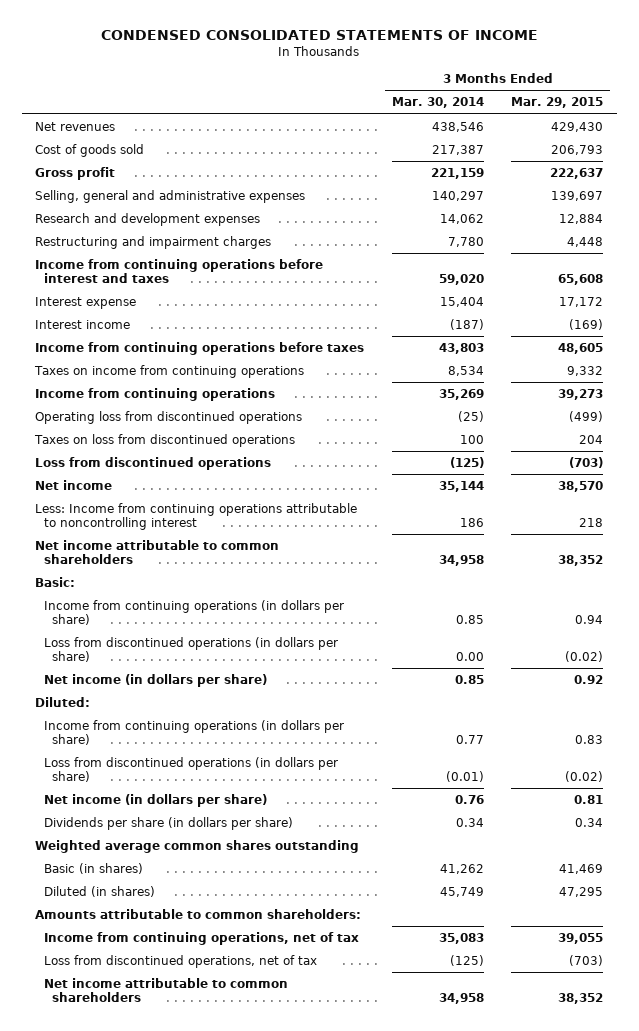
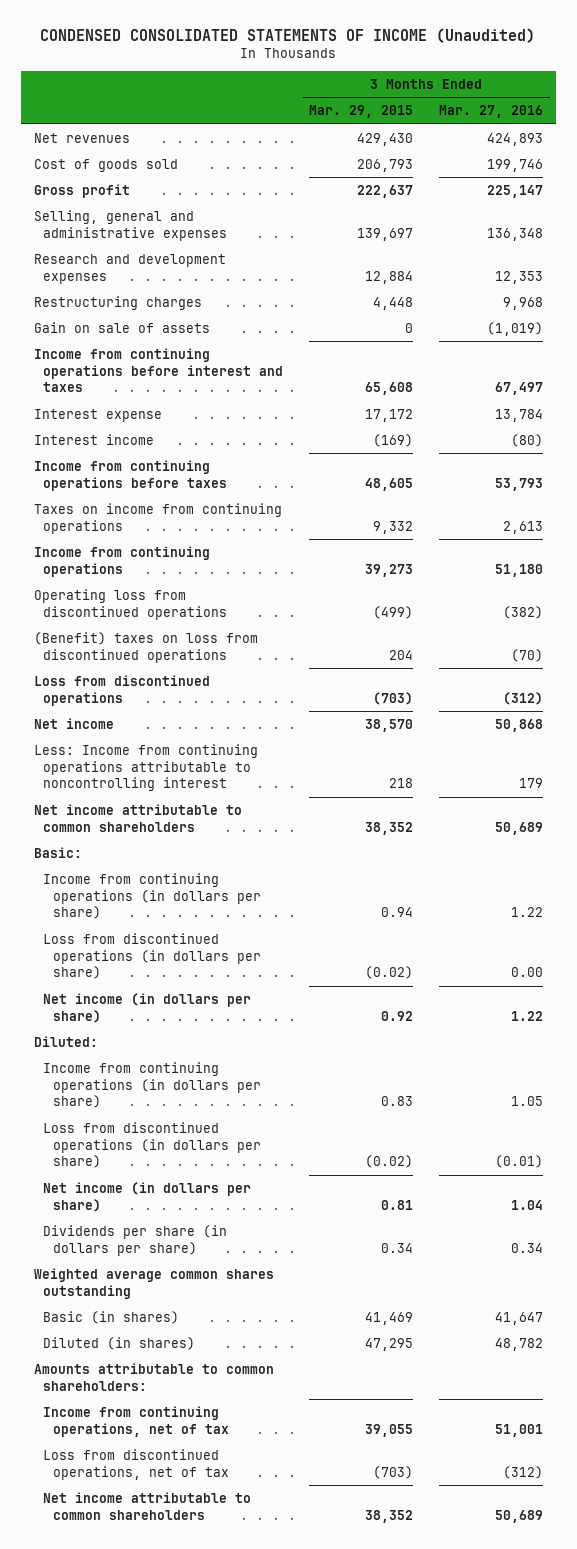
- CONDENSED CONSOLIDATED STATEMENTS OF INCOME
+ CONDENSED CONSOLIDATED STATEMENTS OF INCOME (Unaudited)
- | 3 Months Ended Mar. 30, 2014 | 3 Months Ended Mar. 29, 2015
+ | 3 Months Ended Mar. 29, 2015 | 3 Months Ended Mar. 27, 2016
- Restructuring and impairment charges | 7,780 | 4,448
+ Restructuring charges | 4,448 | 9,968
+ Gain on sale of assets | 0 | (1,019)
- Taxes on loss from discontinued operations | 100 | 204
+ (Benefit) taxes on loss from discontinued operations | 204 | (70)

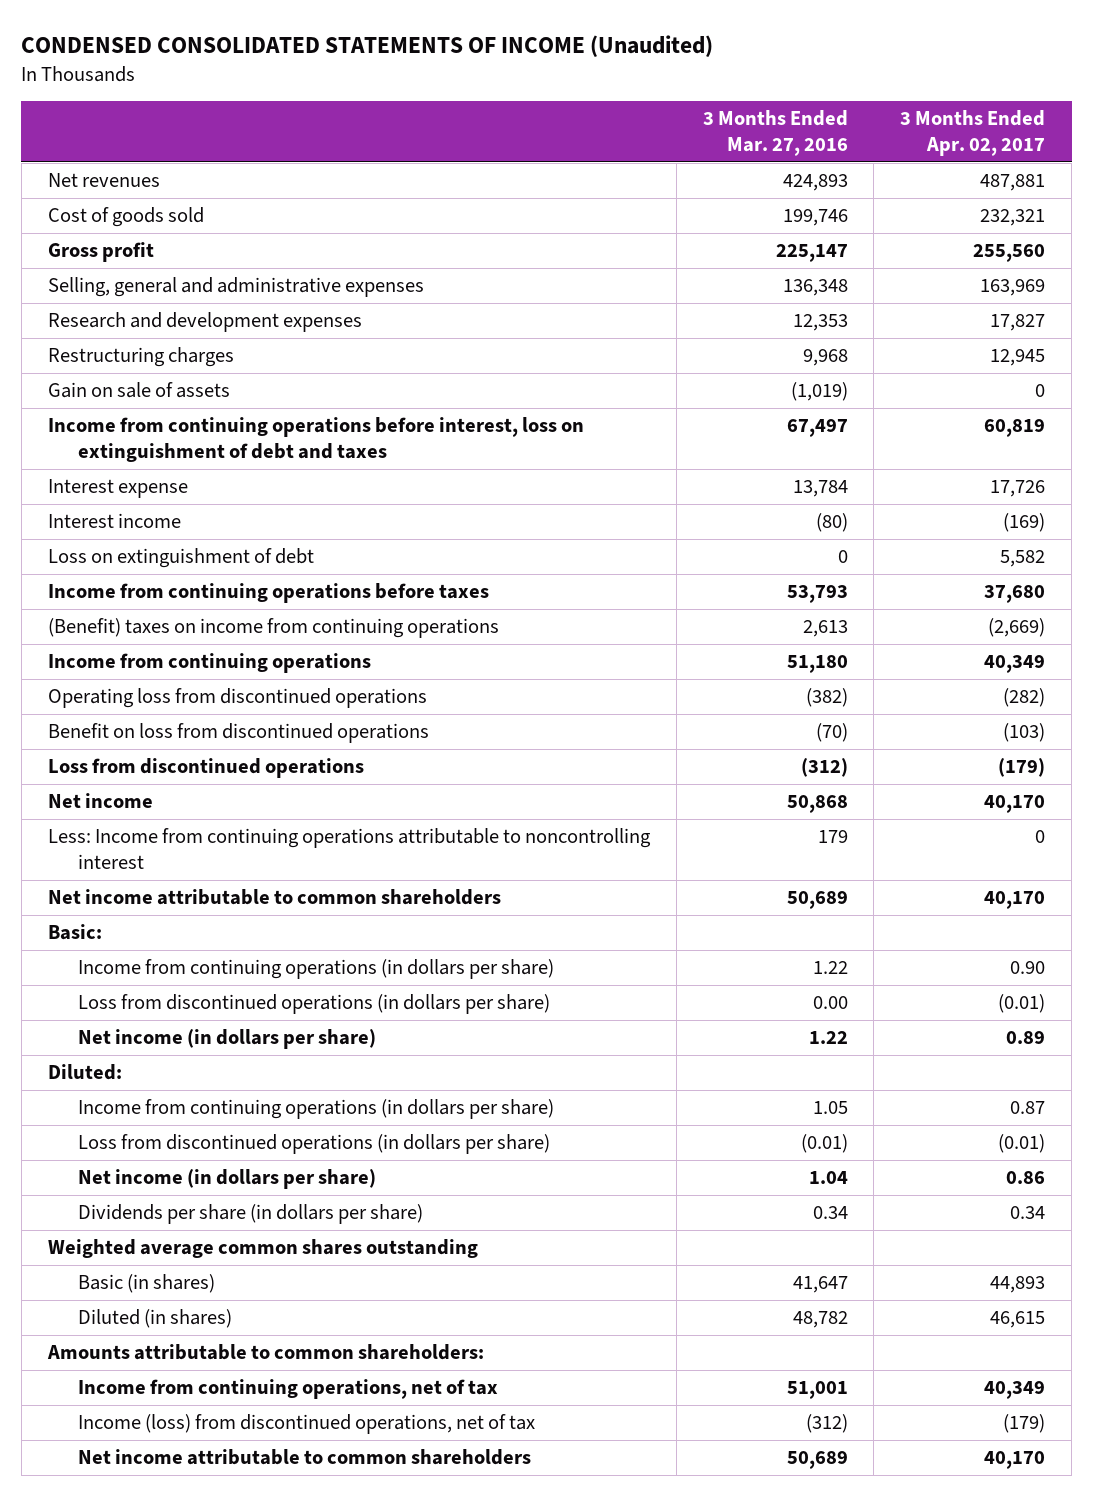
- | 3 Months Ended Mar. 29, 2015 | 3 Months Ended Mar. 27, 2016
+ | 3 Months Ended Mar. 27, 2016 | 3 Months Ended Apr. 02, 2017
- Income from continuing operations before interest and taxes | 65,608 | 67,497
+ Income from continuing operations before interest, loss on extinguishment of debt and taxes | 67,497 | 60,819
+ Loss on extinguishment of debt | 0 | 5,582
- Taxes on income from continuing operations | 9,332 | 2,613
+ (Benefit) taxes on income from continuing operations | 2,613 | (2,669)
- (Benefit) taxes on loss from discontinued operations | 204 | (70)
+ Benefit on loss from discontinued operations | (70) | (103)
- Loss from discontinued operations, net of tax | (703) | (312)
+ Income (loss) from discontinued operations, net of tax | (312) | (179)

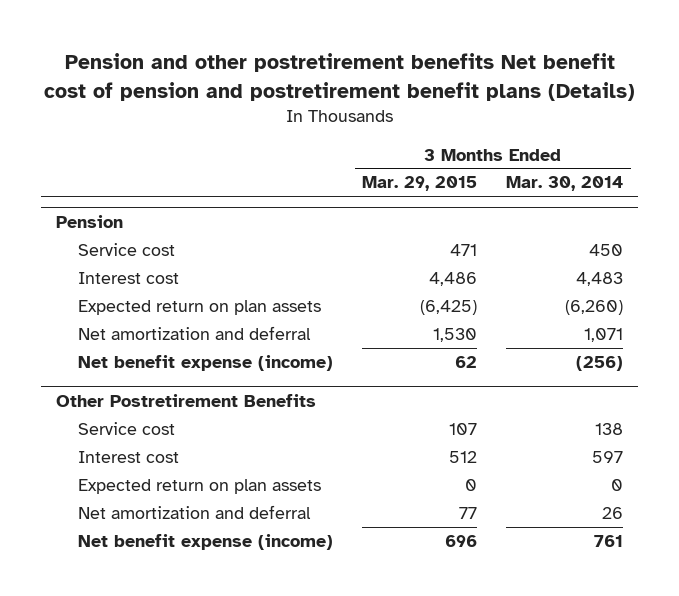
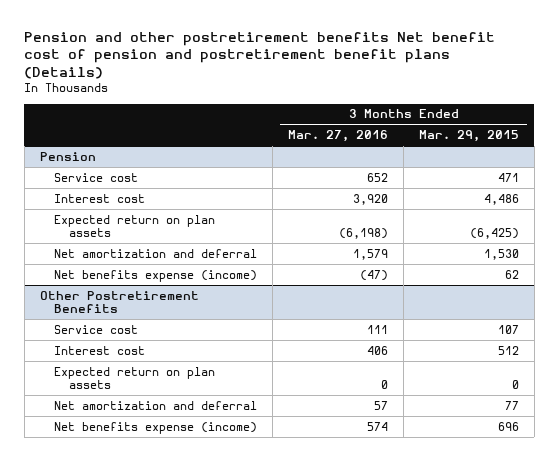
- | 3 Months Ended Mar. 29, 2015 | 3 Months Ended Mar. 30, 2014
+ | 3 Months Ended Mar. 27, 2016 | 3 Months Ended Mar. 29, 2015
@ Pension
- Net benefit expense (income) | 62 | (256)
+ Net benefits expense (income) | (47) | 62
@ Other Postretirement Benefits
- Net benefit expense (income) | 696 | 761
+ Net benefits expense (income) | 574 | 696

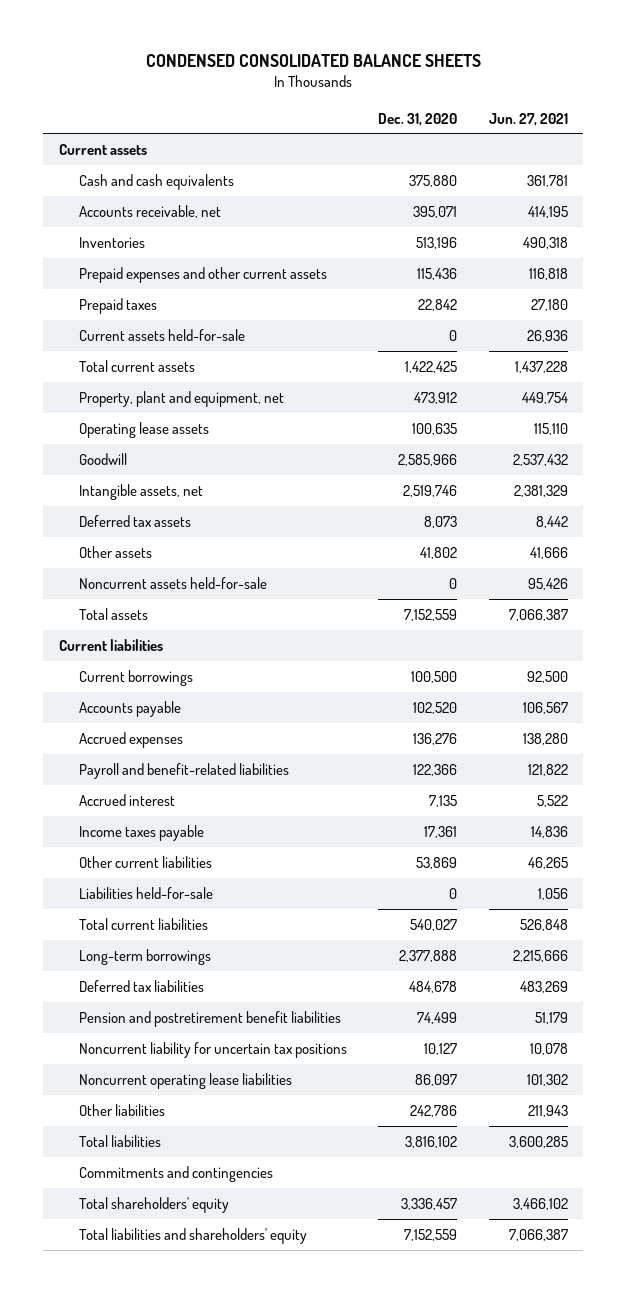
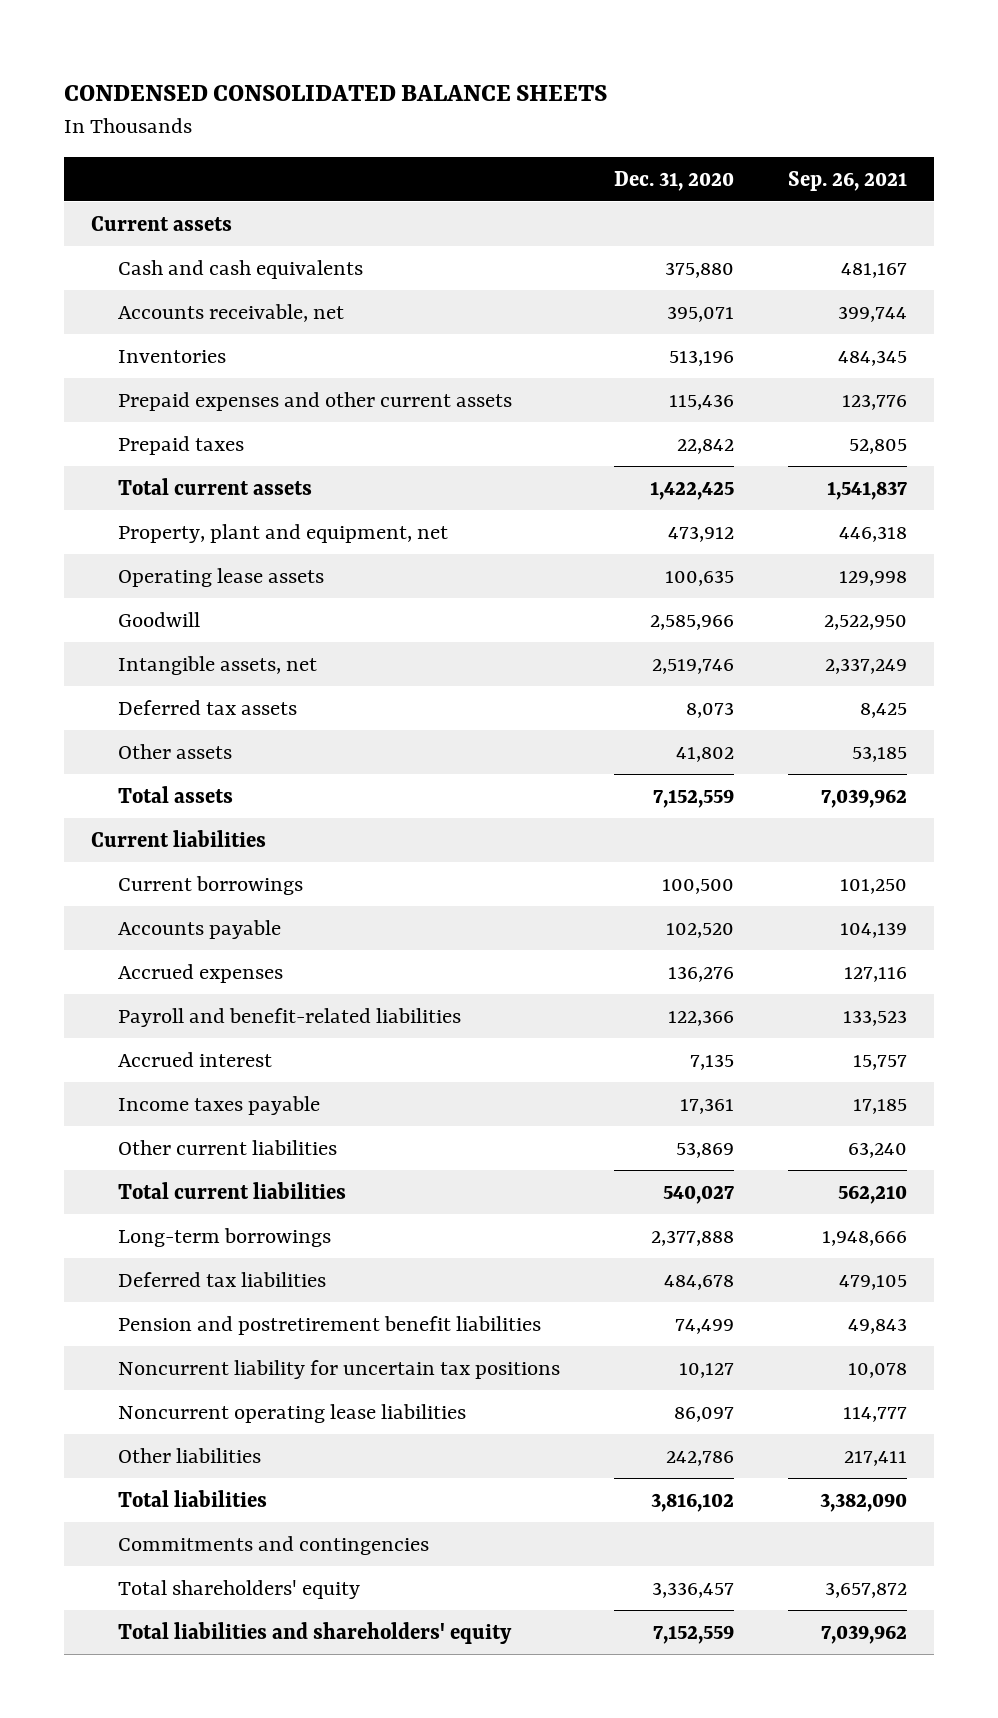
- | Dec. 31, 2020 | Jun. 27, 2021
+ | Dec. 31, 2020 | Sep. 26, 2021
- Current assets held-for-sale | 0 | 26,936
- Noncurrent assets held-for-sale | 0 | 95,426
- Liabilities held-for-sale | 0 | 1,056

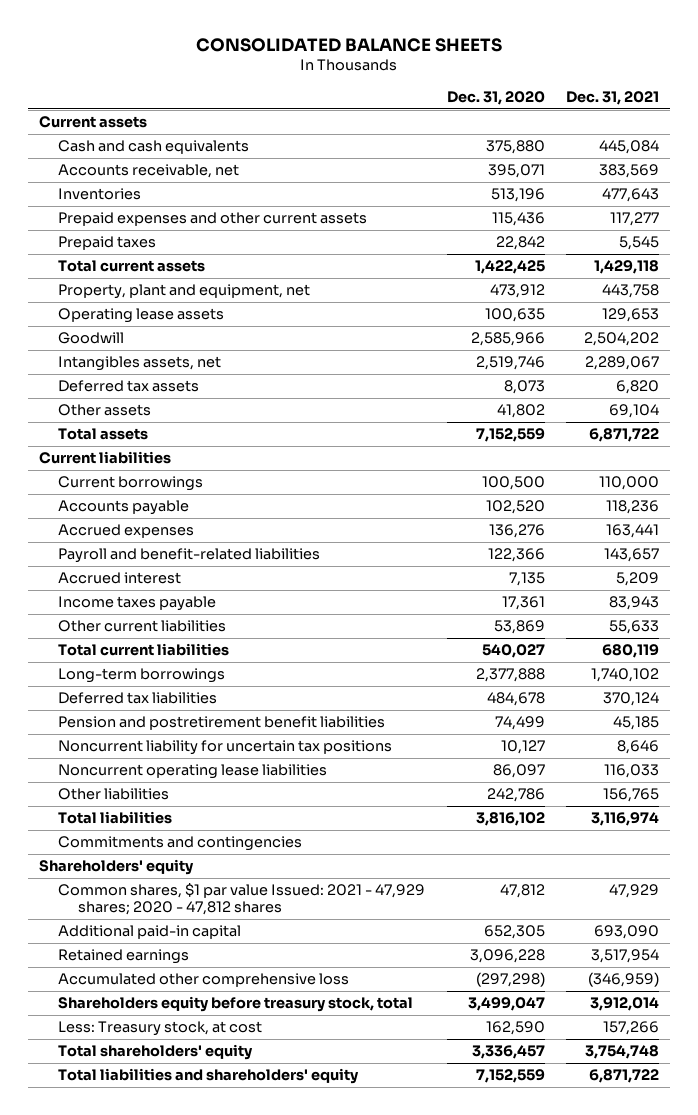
- CONDENSED CONSOLIDATED BALANCE SHEETS
+ CONSOLIDATED BALANCE SHEETS
- | Dec. 31, 2020 | Sep. 26, 2021
+ | Dec. 31, 2020 | Dec. 31, 2021
- Intangible assets, net | 2,519,746 | 2,337,249
+ Intangibles assets, net | 2,519,746 | 2,289,067
+ Shareholders' equity
+ Common shares, $1 par value Issued: 2021 - 47,929 shares; 2020 - 47,812 shares | 47,812 | 47,929
+ Additional paid-in capital | 652,305 | 693,090
+ Retained earnings | 3,096,228 | 3,517,954
+ Accumulated other comprehensive loss | (297,298) | (346,959)
+ Shareholders equity before treasury stock, total | 3,499,047 | 3,912,014
+ Less: Treasury stock, at cost | 162,590 | 157,266

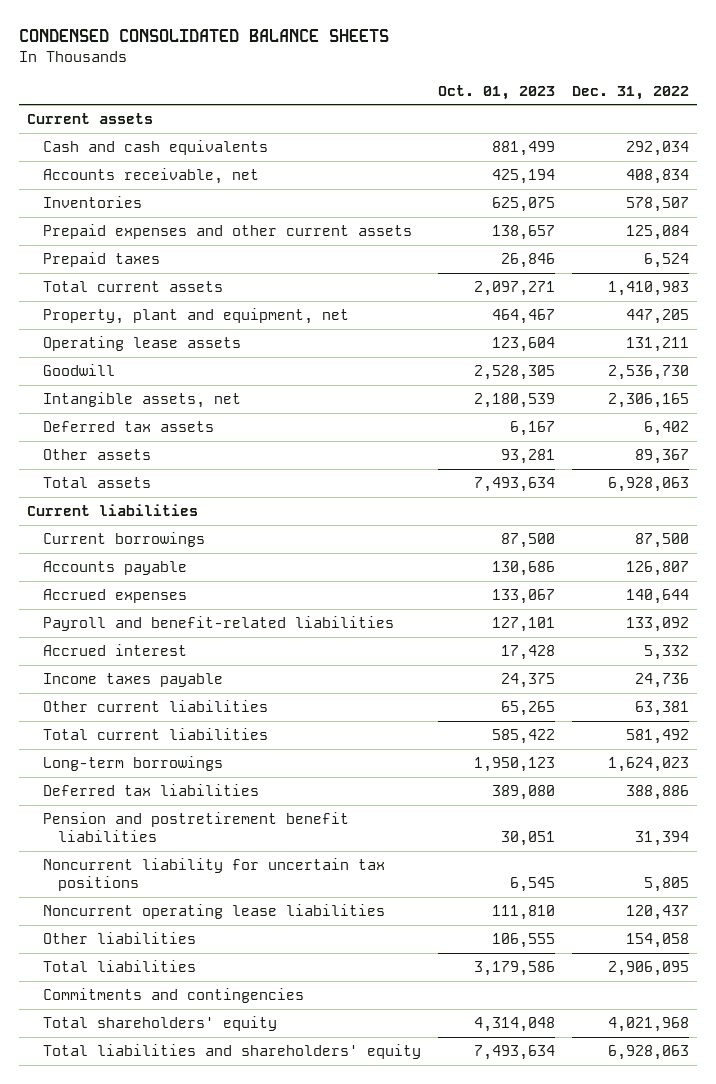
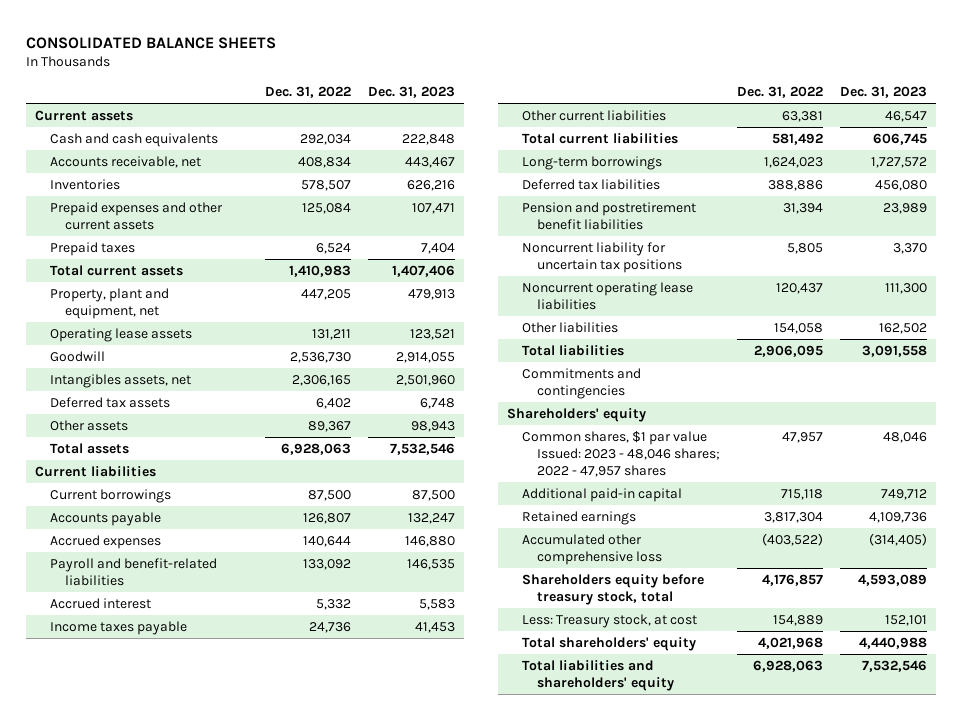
- CONDENSED CONSOLIDATED BALANCE SHEETS
+ CONSOLIDATED BALANCE SHEETS
- | Oct. 01, 2023 | Dec. 31, 2022
+ | Dec. 31, 2022 | Dec. 31, 2023
- Intangible assets, net | 2,180,539 | 2,306,165
+ Intangibles assets, net | 2,306,165 | 2,501,960
+ Shareholders' equity
+ Common shares, $1 par value Issued: 2023 - 48,046 shares; 2022 - 47,957 shares | 47,957 | 48,046
+ Additional paid-in capital | 715,118 | 749,712
+ Retained earnings | 3,817,304 | 4,109,736
+ Accumulated other comprehensive loss | (403,522) | (314,405)
+ Shareholders equity before treasury stock, total | 4,176,857 | 4,593,089
+ Less: Treasury stock, at cost | 154,889 | 152,101

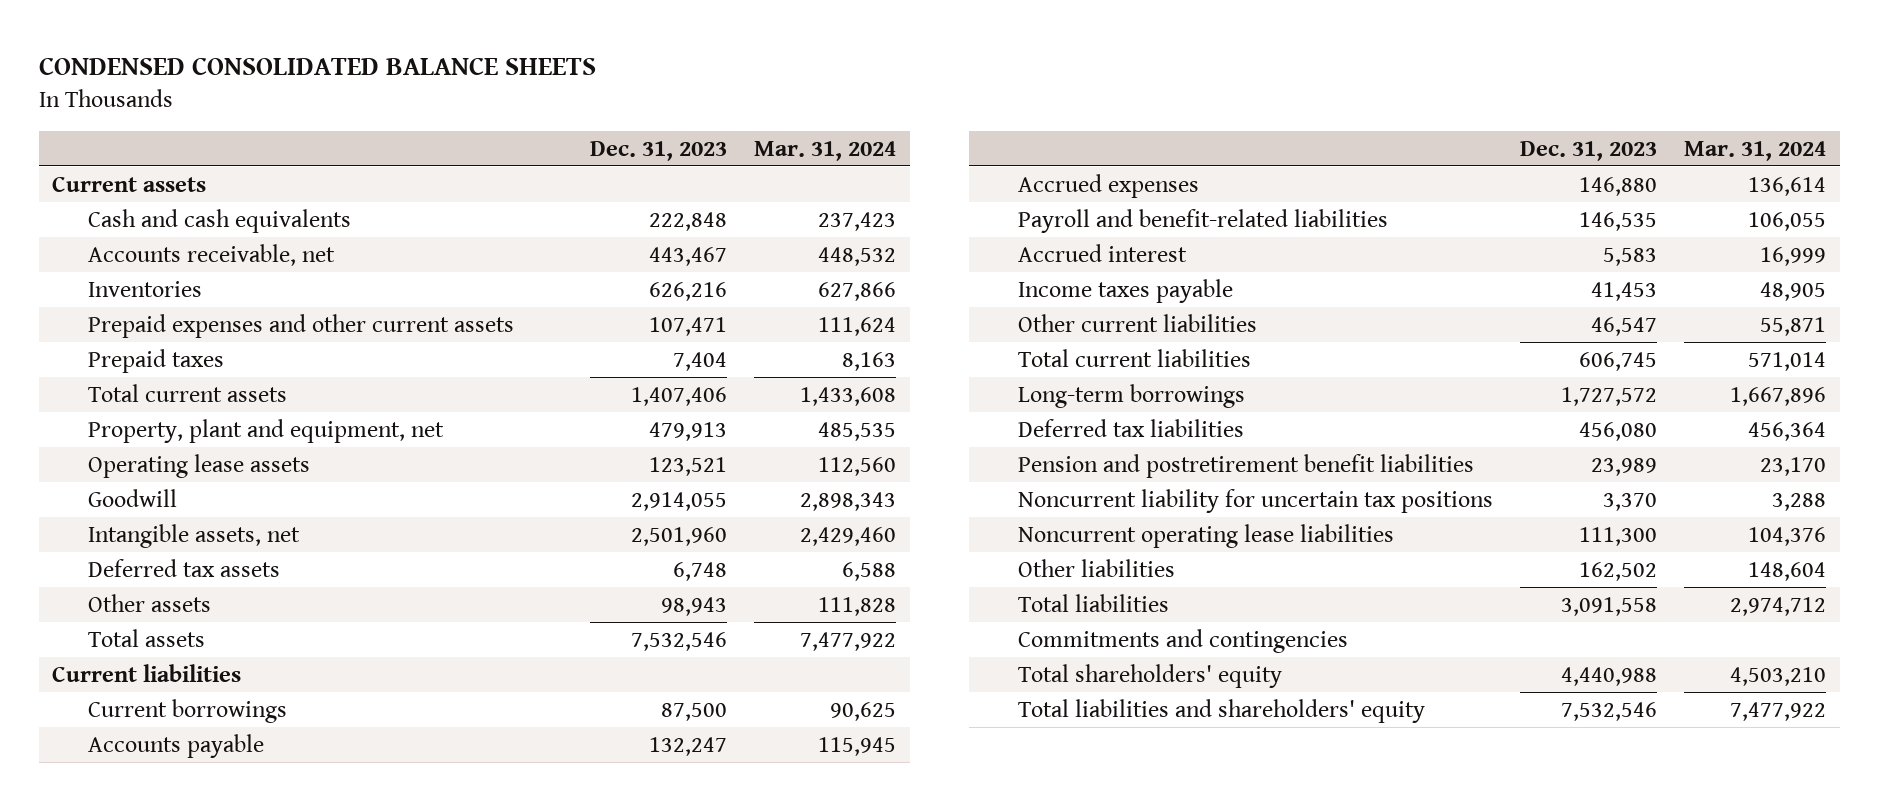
- CONSOLIDATED BALANCE SHEETS
+ CONDENSED CONSOLIDATED BALANCE SHEETS
- | Dec. 31, 2022 | Dec. 31, 2023
+ | Dec. 31, 2023 | Mar. 31, 2024
- Intangibles assets, net | 2,306,165 | 2,501,960
+ Intangible assets, net | 2,501,960 | 2,429,460
- Shareholders' equity
- Common shares, $1 par value Issued: 2023 - 48,046 shares; 2022 - 47,957 shares | 47,957 | 48,046
- Additional paid-in capital | 715,118 | 749,712
- Retained earnings | 3,817,304 | 4,109,736
- Accumulated other comprehensive loss | (403,522) | (314,405)
- Shareholders equity before treasury stock, total | 4,176,857 | 4,593,089
- Less: Treasury stock, at cost | 154,889 | 152,101

